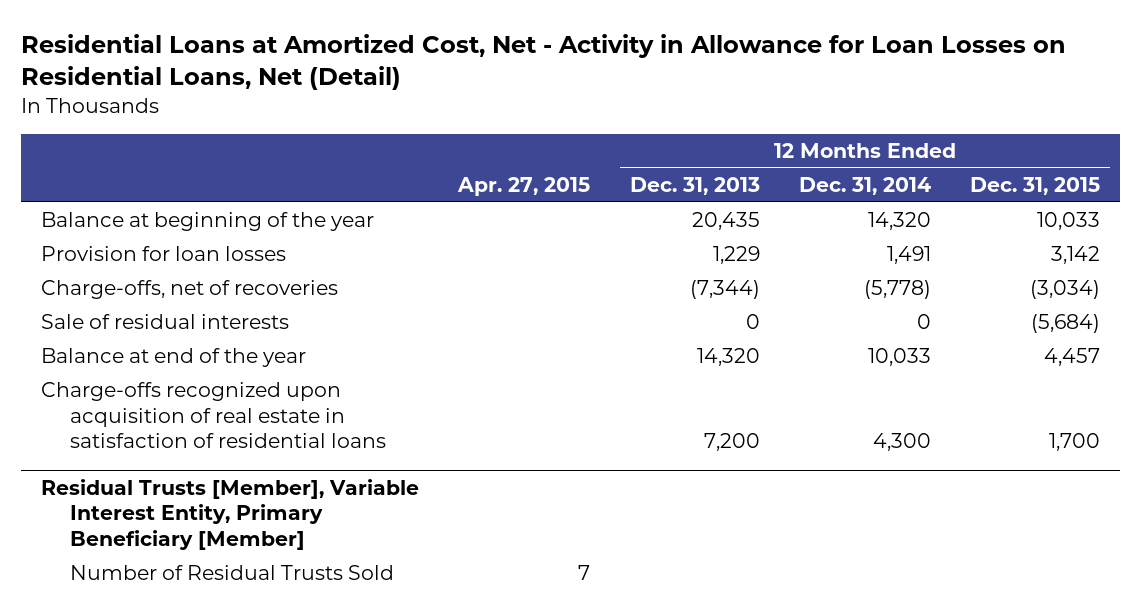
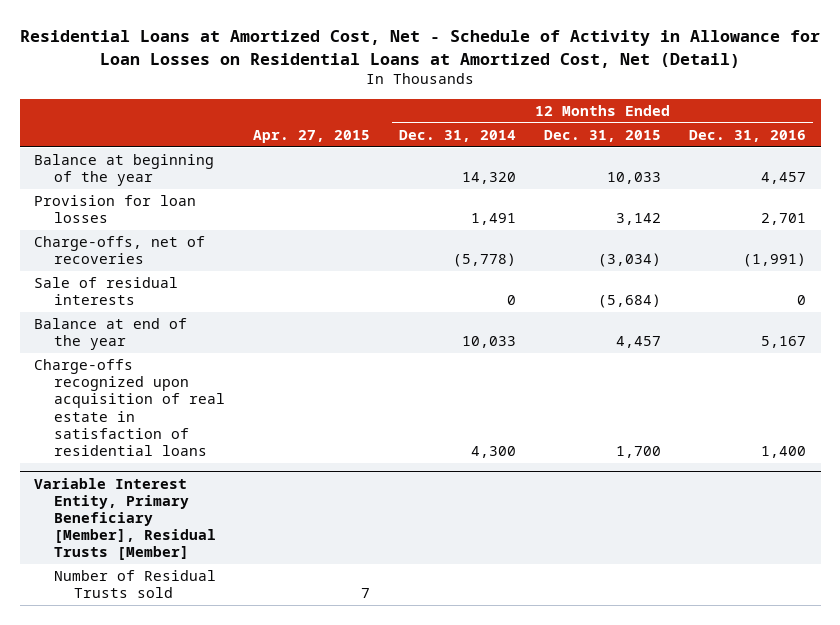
- Residential Loans at Amortized Cost, Net - Activity in Allowance for Loan Losses on Residential Loans, Net (Detail)
+ Residential Loans at Amortized Cost, Net - Schedule of Activity in Allowance for Loan Losses on Residential Loans at Amortized Cost, Net (Detail)
- | Apr. 27, 2015 | 12 Months Ended Dec. 31, 2013 | 12 Months Ended Dec. 31, 2014 | 12 Months Ended Dec. 31, 2015
+ | Apr. 27, 2015 | 12 Months Ended Dec. 31, 2014 | 12 Months Ended Dec. 31, 2015 | 12 Months Ended Dec. 31, 2016
- Residual Trusts [Member], Variable Interest Entity, Primary Beneficiary [Member]
- Number of Residual Trusts Sold | 7 | | |
+ Variable Interest Entity, Primary Beneficiary [Member], Residual Trusts [Member]
+ Number of Residual Trusts sold | 7 | | |

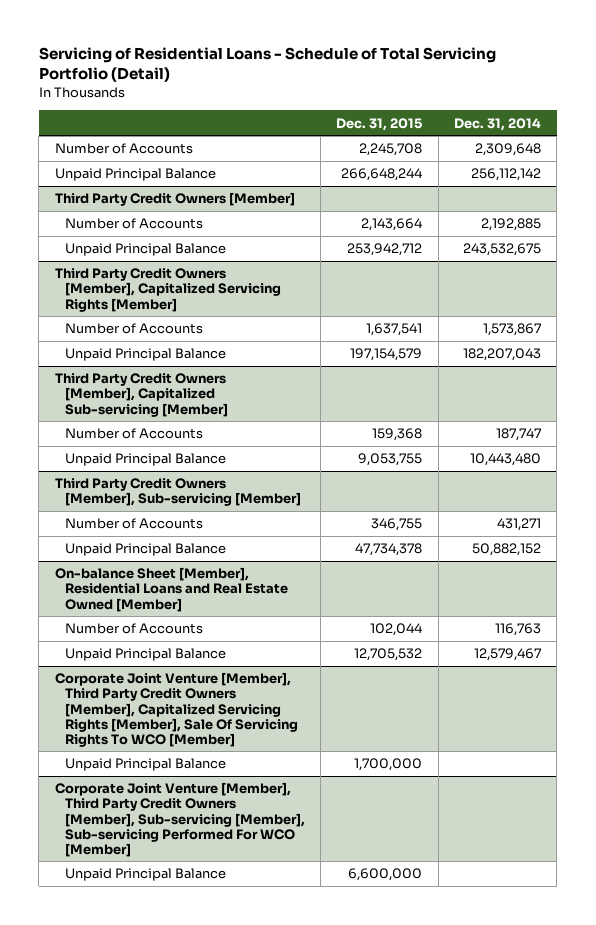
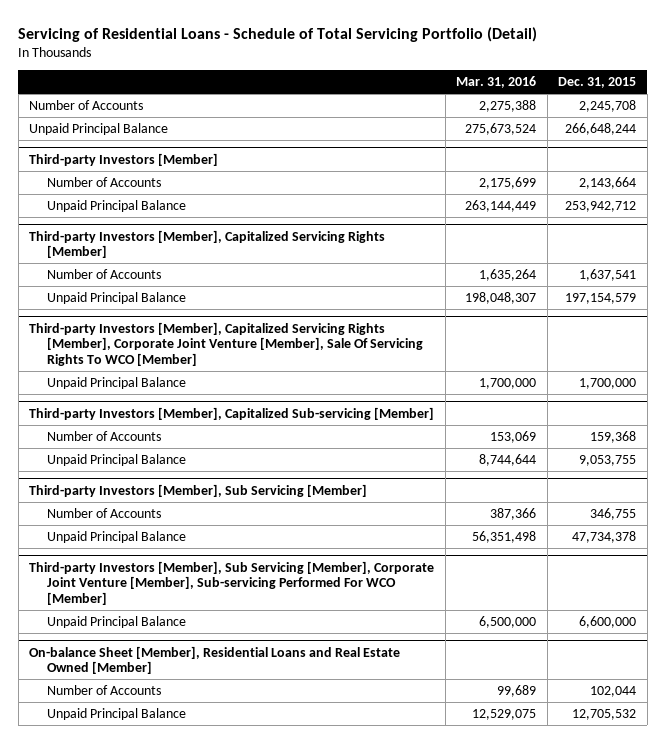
- | Dec. 31, 2015 | Dec. 31, 2014
+ | Mar. 31, 2016 | Dec. 31, 2015
- Third Party Credit Owners [Member]
+ Third-party Investors [Member]
- Third Party Credit Owners [Member], Capitalized Servicing Rights [Member]
+ Third-party Investors [Member], Capitalized Servicing Rights [Member]
- Third Party Credit Owners [Member], Capitalized Sub-servicing [Member]
+ Third-party Investors [Member], Capitalized Servicing Rights [Member], Corporate Joint Venture [Member], Sale Of Servicing Rights To WCO [Member]
+ Unpaid Principal Balance | 1,700,000 | 1,700,000
+ Third-party Investors [Member], Capitalized Sub-servicing [Member]
- Third Party Credit Owners [Member], Sub-servicing [Member]
+ Third-party Investors [Member], Sub Servicing [Member]
+ Third-party Investors [Member], Sub Servicing [Member], Corporate Joint Venture [Member], Sub-servicing Performed For WCO [Member]
+ Unpaid Principal Balance | 6,500,000 | 6,600,000
- Corporate Joint Venture [Member], Third Party Credit Owners [Member], Capitalized Servicing Rights [Member], Sale Of Servicing Rights To WCO [Member]
- Unpaid Principal Balance | 1,700,000 |
- Corporate Joint Venture [Member], Third Party Credit Owners [Member], Sub-servicing [Member], Sub-servicing Performed For WCO [Member]
- Unpaid Principal Balance | 6,600,000 |

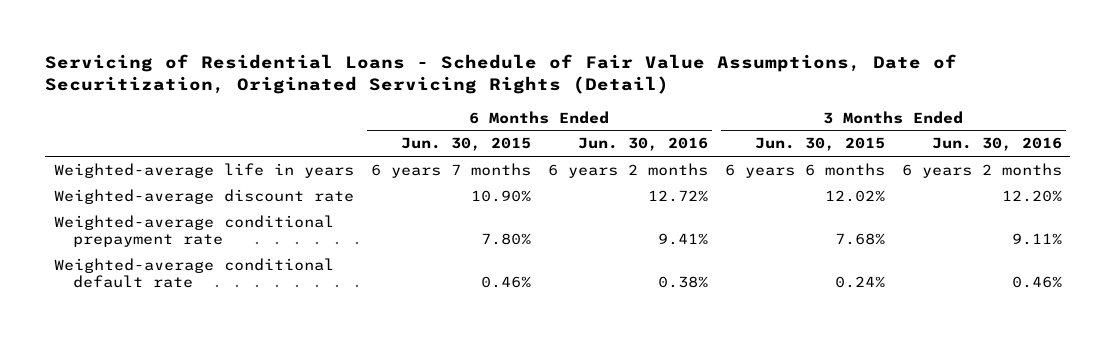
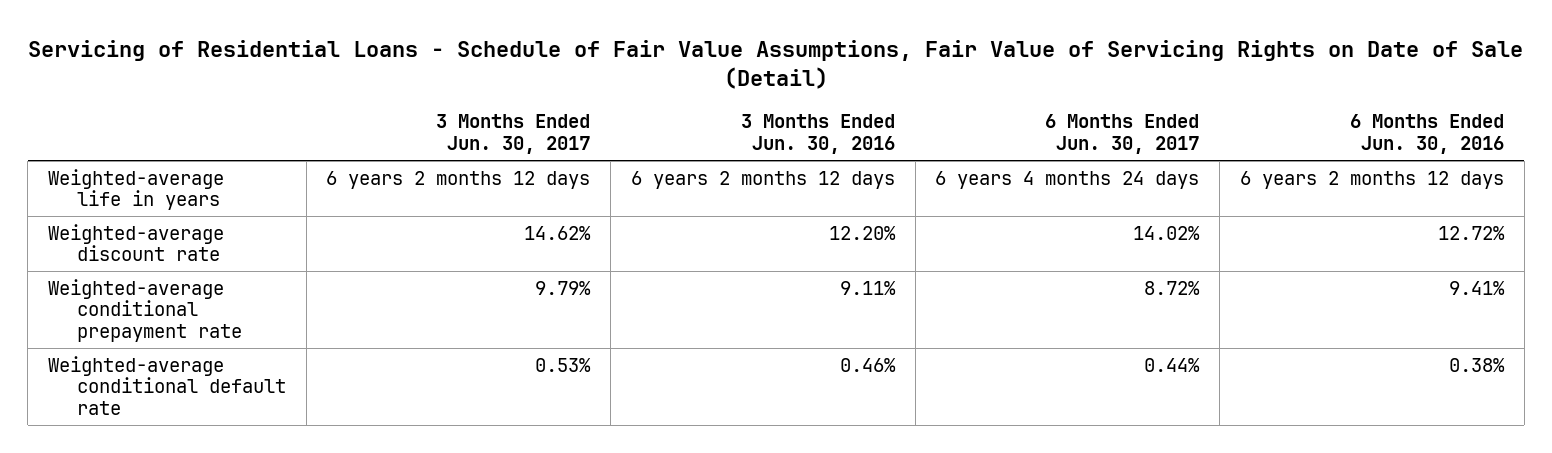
- Servicing of Residential Loans - Schedule of Fair Value Assumptions, Date of Securitization, Originated Servicing Rights (Detail)
+ Servicing of Residential Loans - Schedule of Fair Value Assumptions, Fair Value of Servicing Rights on Date of Sale (Detail)
- | 6 Months Ended Jun. 30, 2015 | 6 Months Ended Jun. 30, 2016 | 3 Months Ended Jun. 30, 2015 | 3 Months Ended Jun. 30, 2016
+ | 3 Months Ended Jun. 30, 2017 | 3 Months Ended Jun. 30, 2016 | 6 Months Ended Jun. 30, 2017 | 6 Months Ended Jun. 30, 2016
- Weighted-average life in years | 6 years 7 months | 6 years 2 months | 6 years 6 months | 6 years 2 months
+ Weighted-average life in years | 6 years 2 months 12 days | 6 years 2 months 12 days | 6 years 4 months 24 days | 6 years 2 months 12 days

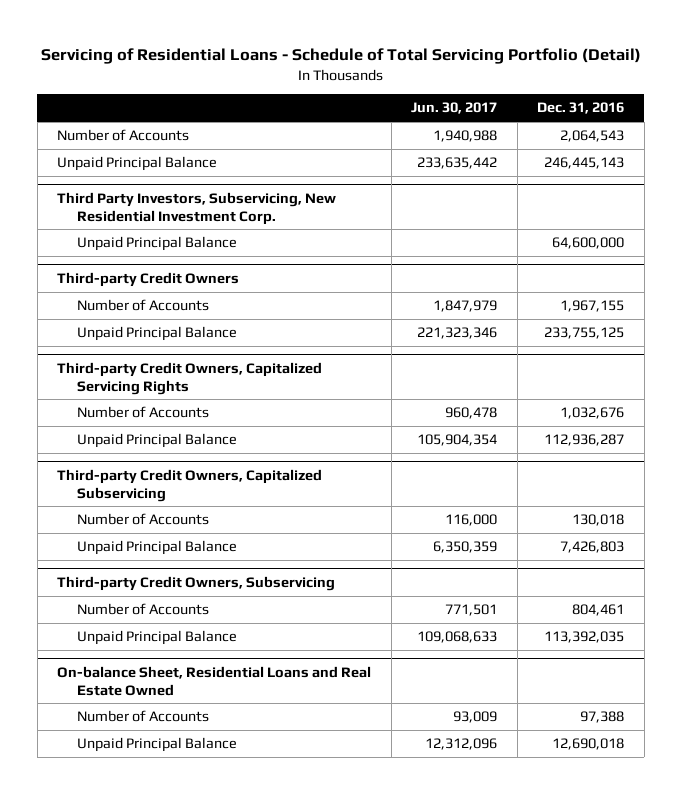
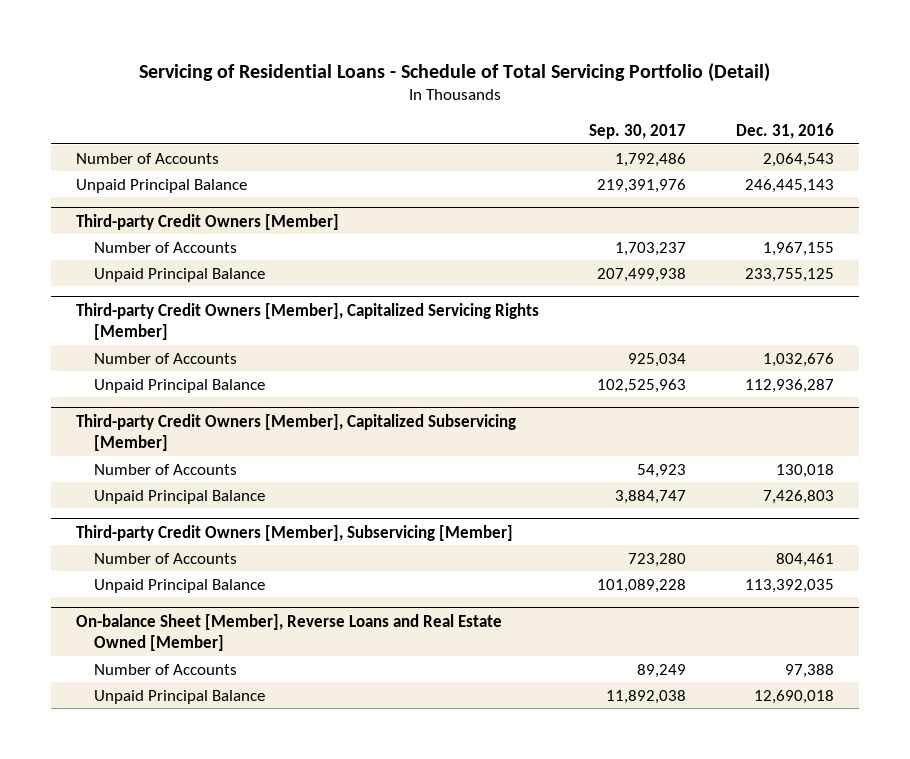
- | Jun. 30, 2017 | Dec. 31, 2016
+ | Sep. 30, 2017 | Dec. 31, 2016
- Third Party Investors, Subservicing, New Residential Investment Corp.
- Unpaid Principal Balance | | 64,600,000
- Third-party Credit Owners
+ Third-party Credit Owners [Member]
- Third-party Credit Owners, Capitalized Servicing Rights
+ Third-party Credit Owners [Member], Capitalized Servicing Rights [Member]
- Third-party Credit Owners, Capitalized Subservicing
+ Third-party Credit Owners [Member], Capitalized Subservicing [Member]
- Third-party Credit Owners, Subservicing
+ Third-party Credit Owners [Member], Subservicing [Member]
- On-balance Sheet, Residential Loans and Real Estate Owned
+ On-balance Sheet [Member], Reverse Loans and Real Estate Owned [Member]

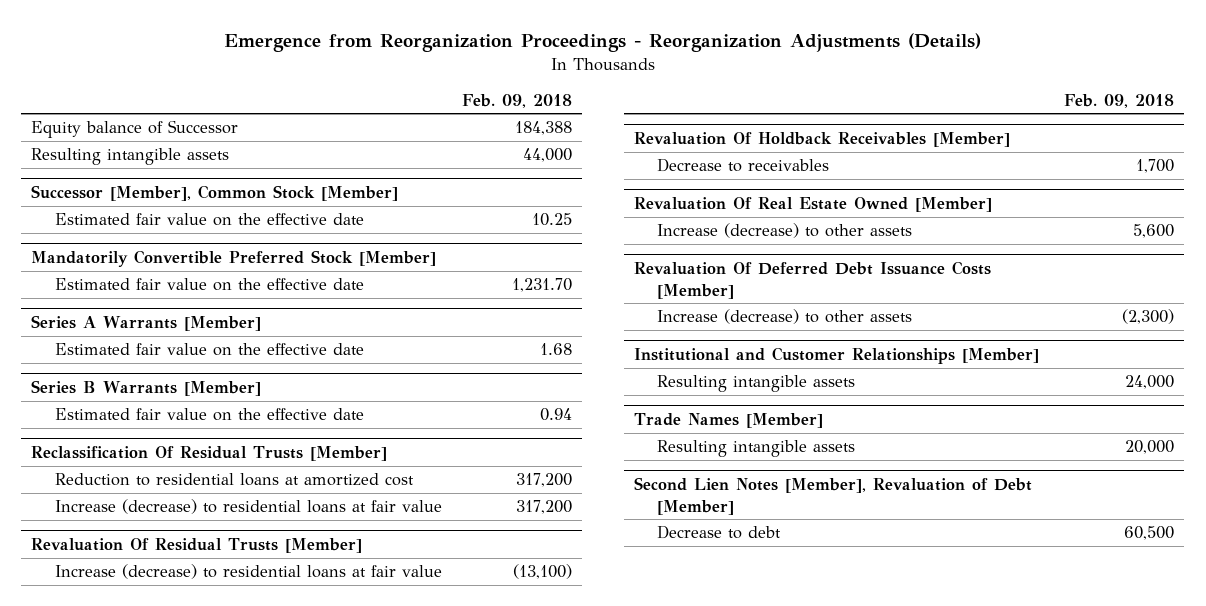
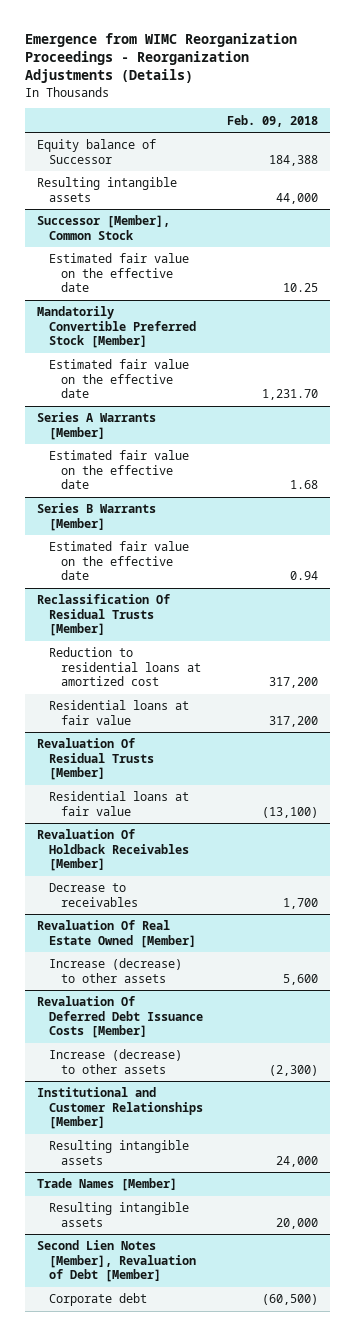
- Emergence from Reorganization Proceedings - Reorganization Adjustments (Details)
+ Emergence from WIMC Reorganization Proceedings - Reorganization Adjustments (Details)
- Successor [Member], Common Stock [Member]
+ Successor [Member], Common Stock
@ Reclassification Of Residual Trusts [Member]
- Increase (decrease) to residential loans at fair value | 317,200
+ Residential loans at fair value | 317,200
@ Revaluation Of Residual Trusts [Member]
- Increase (decrease) to residential loans at fair value | (13,100)
+ Residential loans at fair value | (13,100)
@ Second Lien Notes [Member], Revaluation of Debt [Member]
- Decrease to debt | 60,500
+ Corporate debt | (60,500)

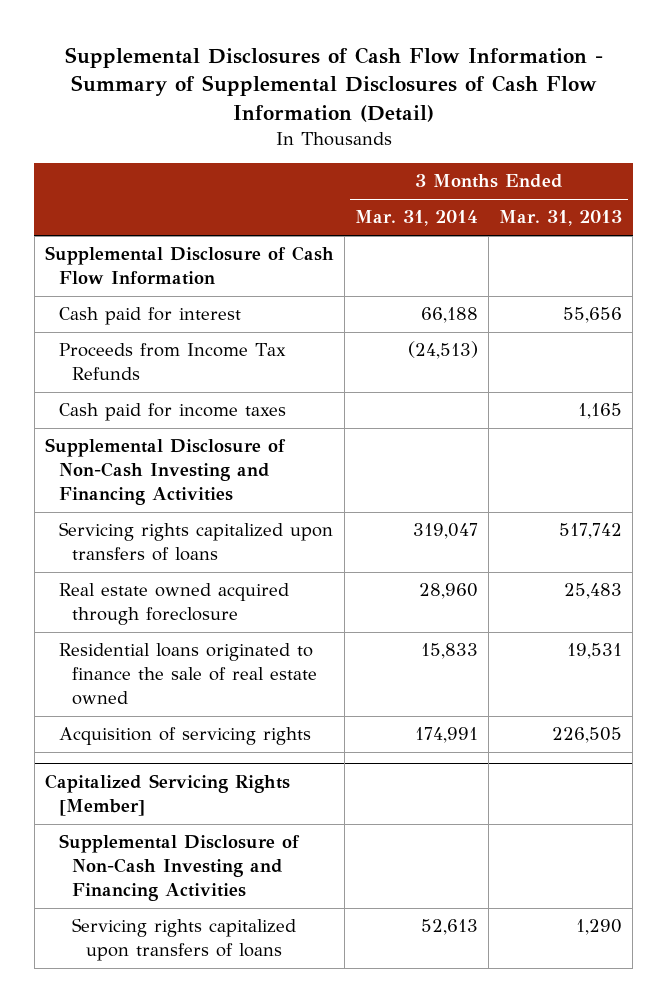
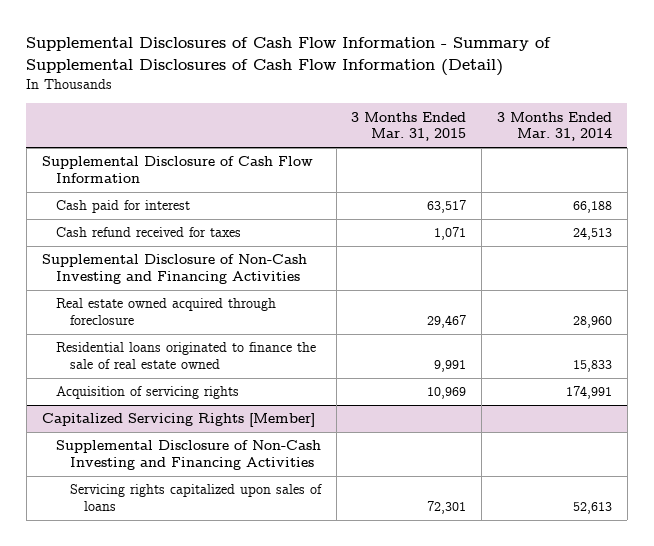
- | 3 Months Ended Mar. 31, 2014 | 3 Months Ended Mar. 31, 2013
+ | 3 Months Ended Mar. 31, 2015 | 3 Months Ended Mar. 31, 2014
- Proceeds from Income Tax Refunds | (24,513) |
- Cash paid for income taxes | | 1,165
+ Cash refund received for taxes | 1,071 | 24,513
- Servicing rights capitalized upon transfers of loans | 319,047 | 517,742
@ Capitalized Servicing Rights [Member]
- Servicing rights capitalized upon transfers of loans | 52,613 | 1,290
+ Servicing rights capitalized upon sales of loans | 72,301 | 52,613

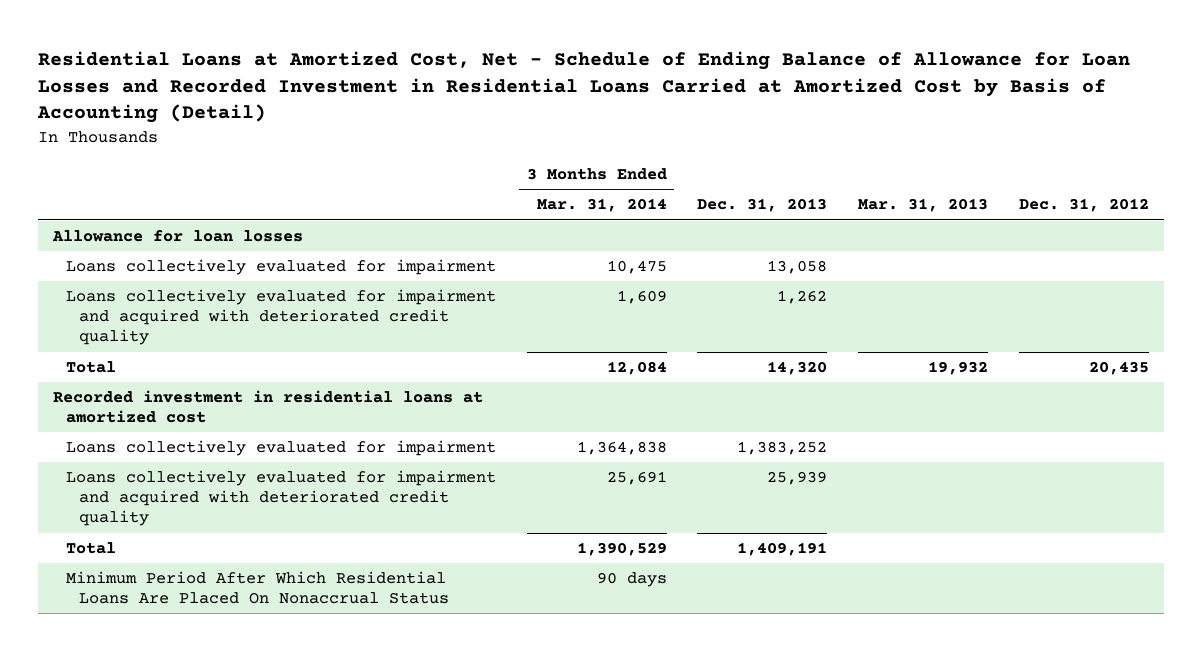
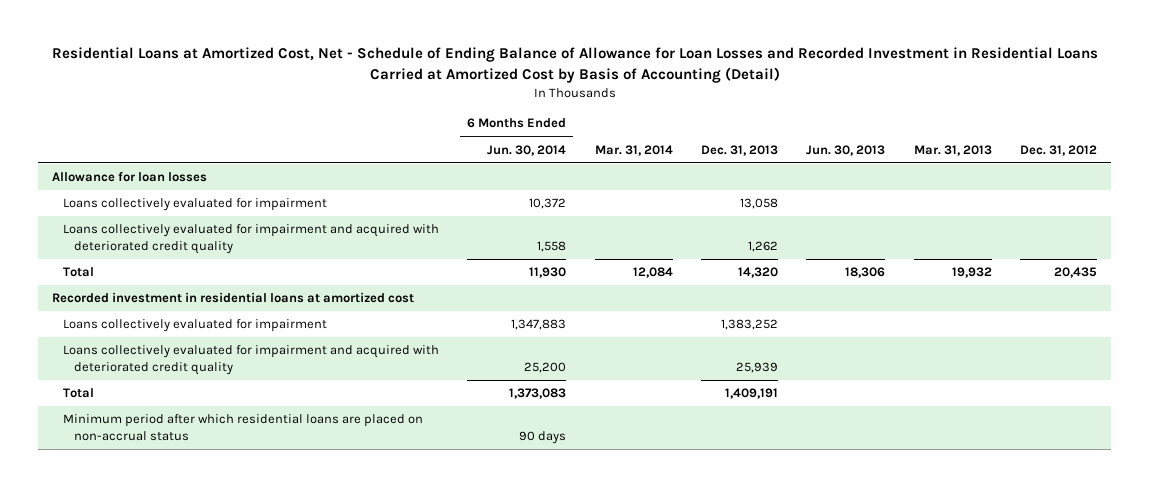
- | 3 Months Ended Mar. 31, 2014 | Dec. 31, 2013 | Mar. 31, 2013 | Dec. 31, 2012
+ | 6 Months Ended Jun. 30, 2014 | Mar. 31, 2014 | Dec. 31, 2013 | Jun. 30, 2013 | Mar. 31, 2013 | Dec. 31, 2012
- Minimum Period After Which Residential Loans Are Placed On Nonaccrual Status | 90 days | | |
+ Minimum period after which residential loans are placed on non-accrual status | 90 days | | | | |

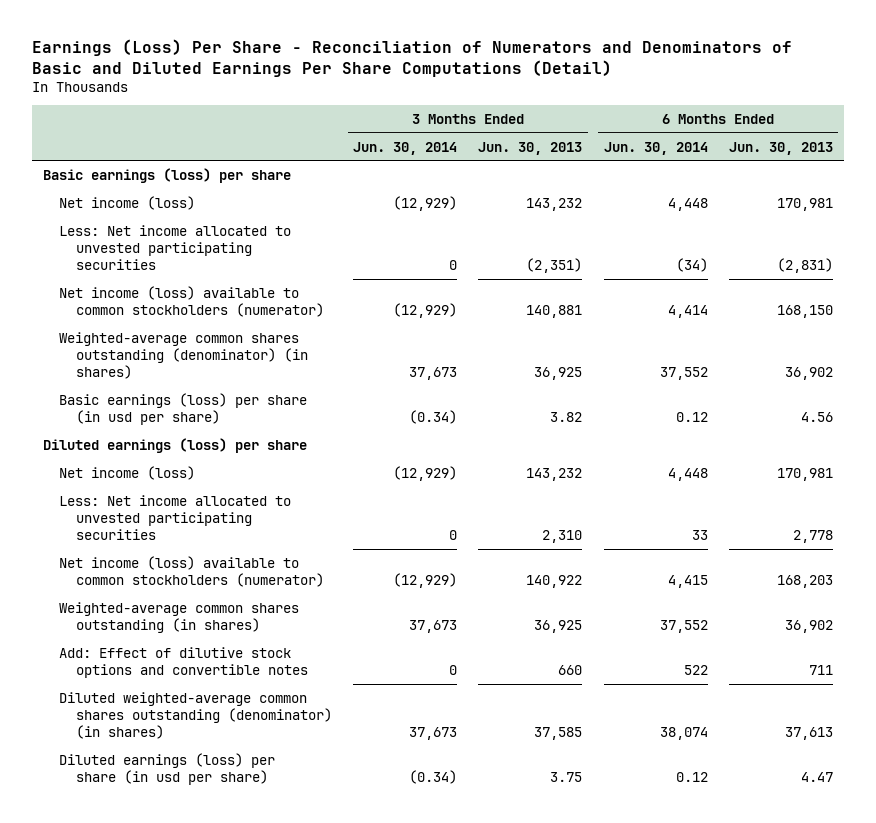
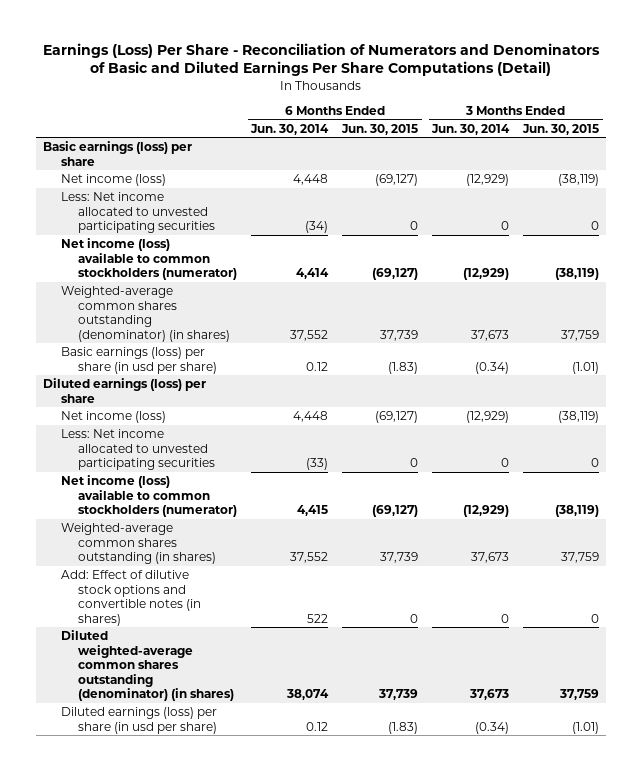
- | 3 Months Ended Jun. 30, 2014 | 3 Months Ended Jun. 30, 2013 | 6 Months Ended Jun. 30, 2014 | 6 Months Ended Jun. 30, 2013
+ | 6 Months Ended Jun. 30, 2014 | 6 Months Ended Jun. 30, 2015 | 3 Months Ended Jun. 30, 2014 | 3 Months Ended Jun. 30, 2015
- Less: Net income allocated to unvested participating securities | 0 | 2,310 | 33 | 2,778
+ Less: Net income allocated to unvested participating securities | (33) | 0 | 0 | 0
- Add: Effect of dilutive stock options and convertible notes | 0 | 660 | 522 | 711
+ Add: Effect of dilutive stock options and convertible notes (in shares) | 522 | 0 | 0 | 0

